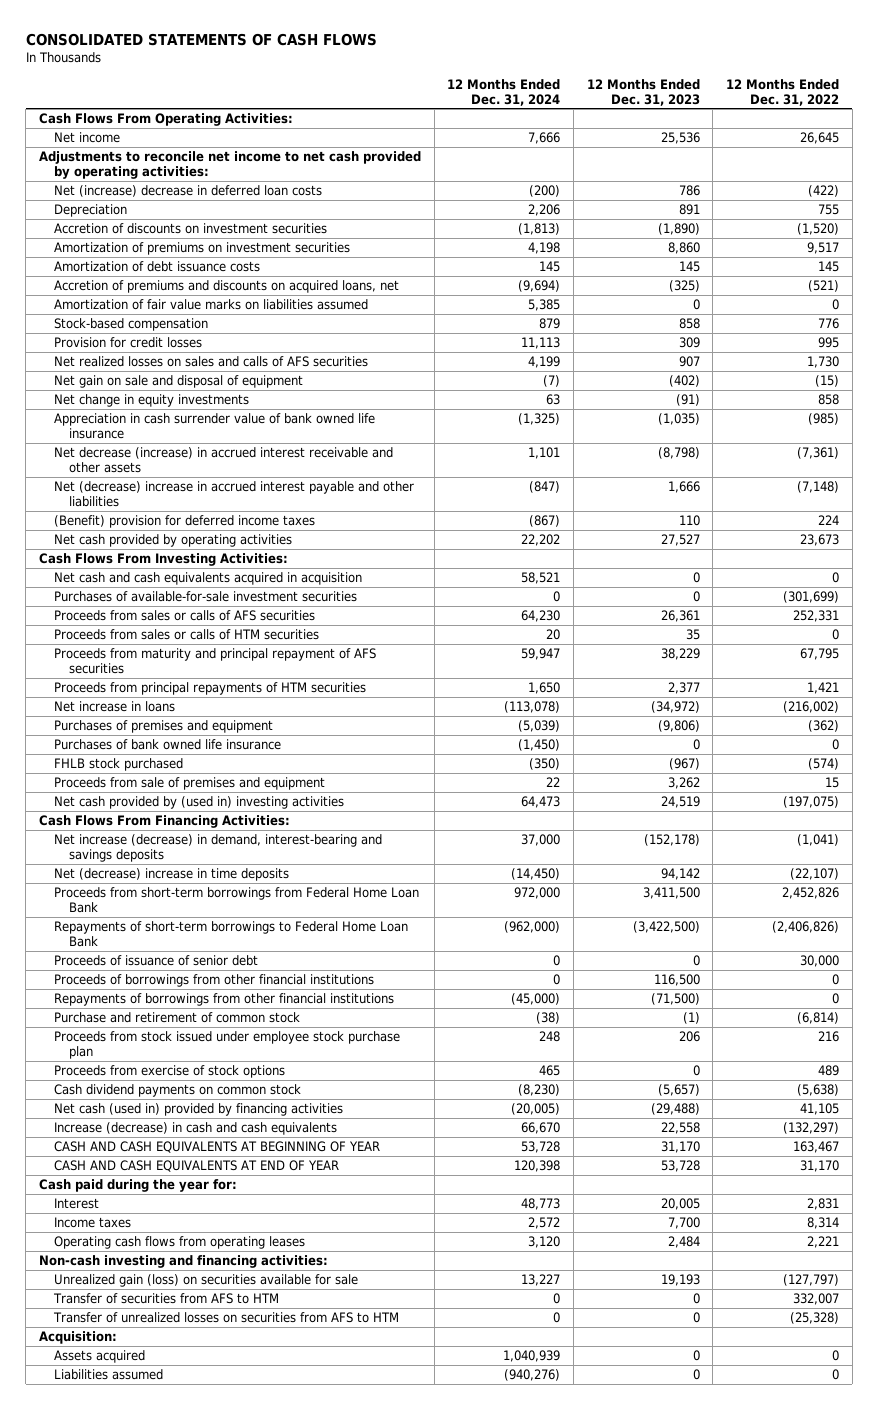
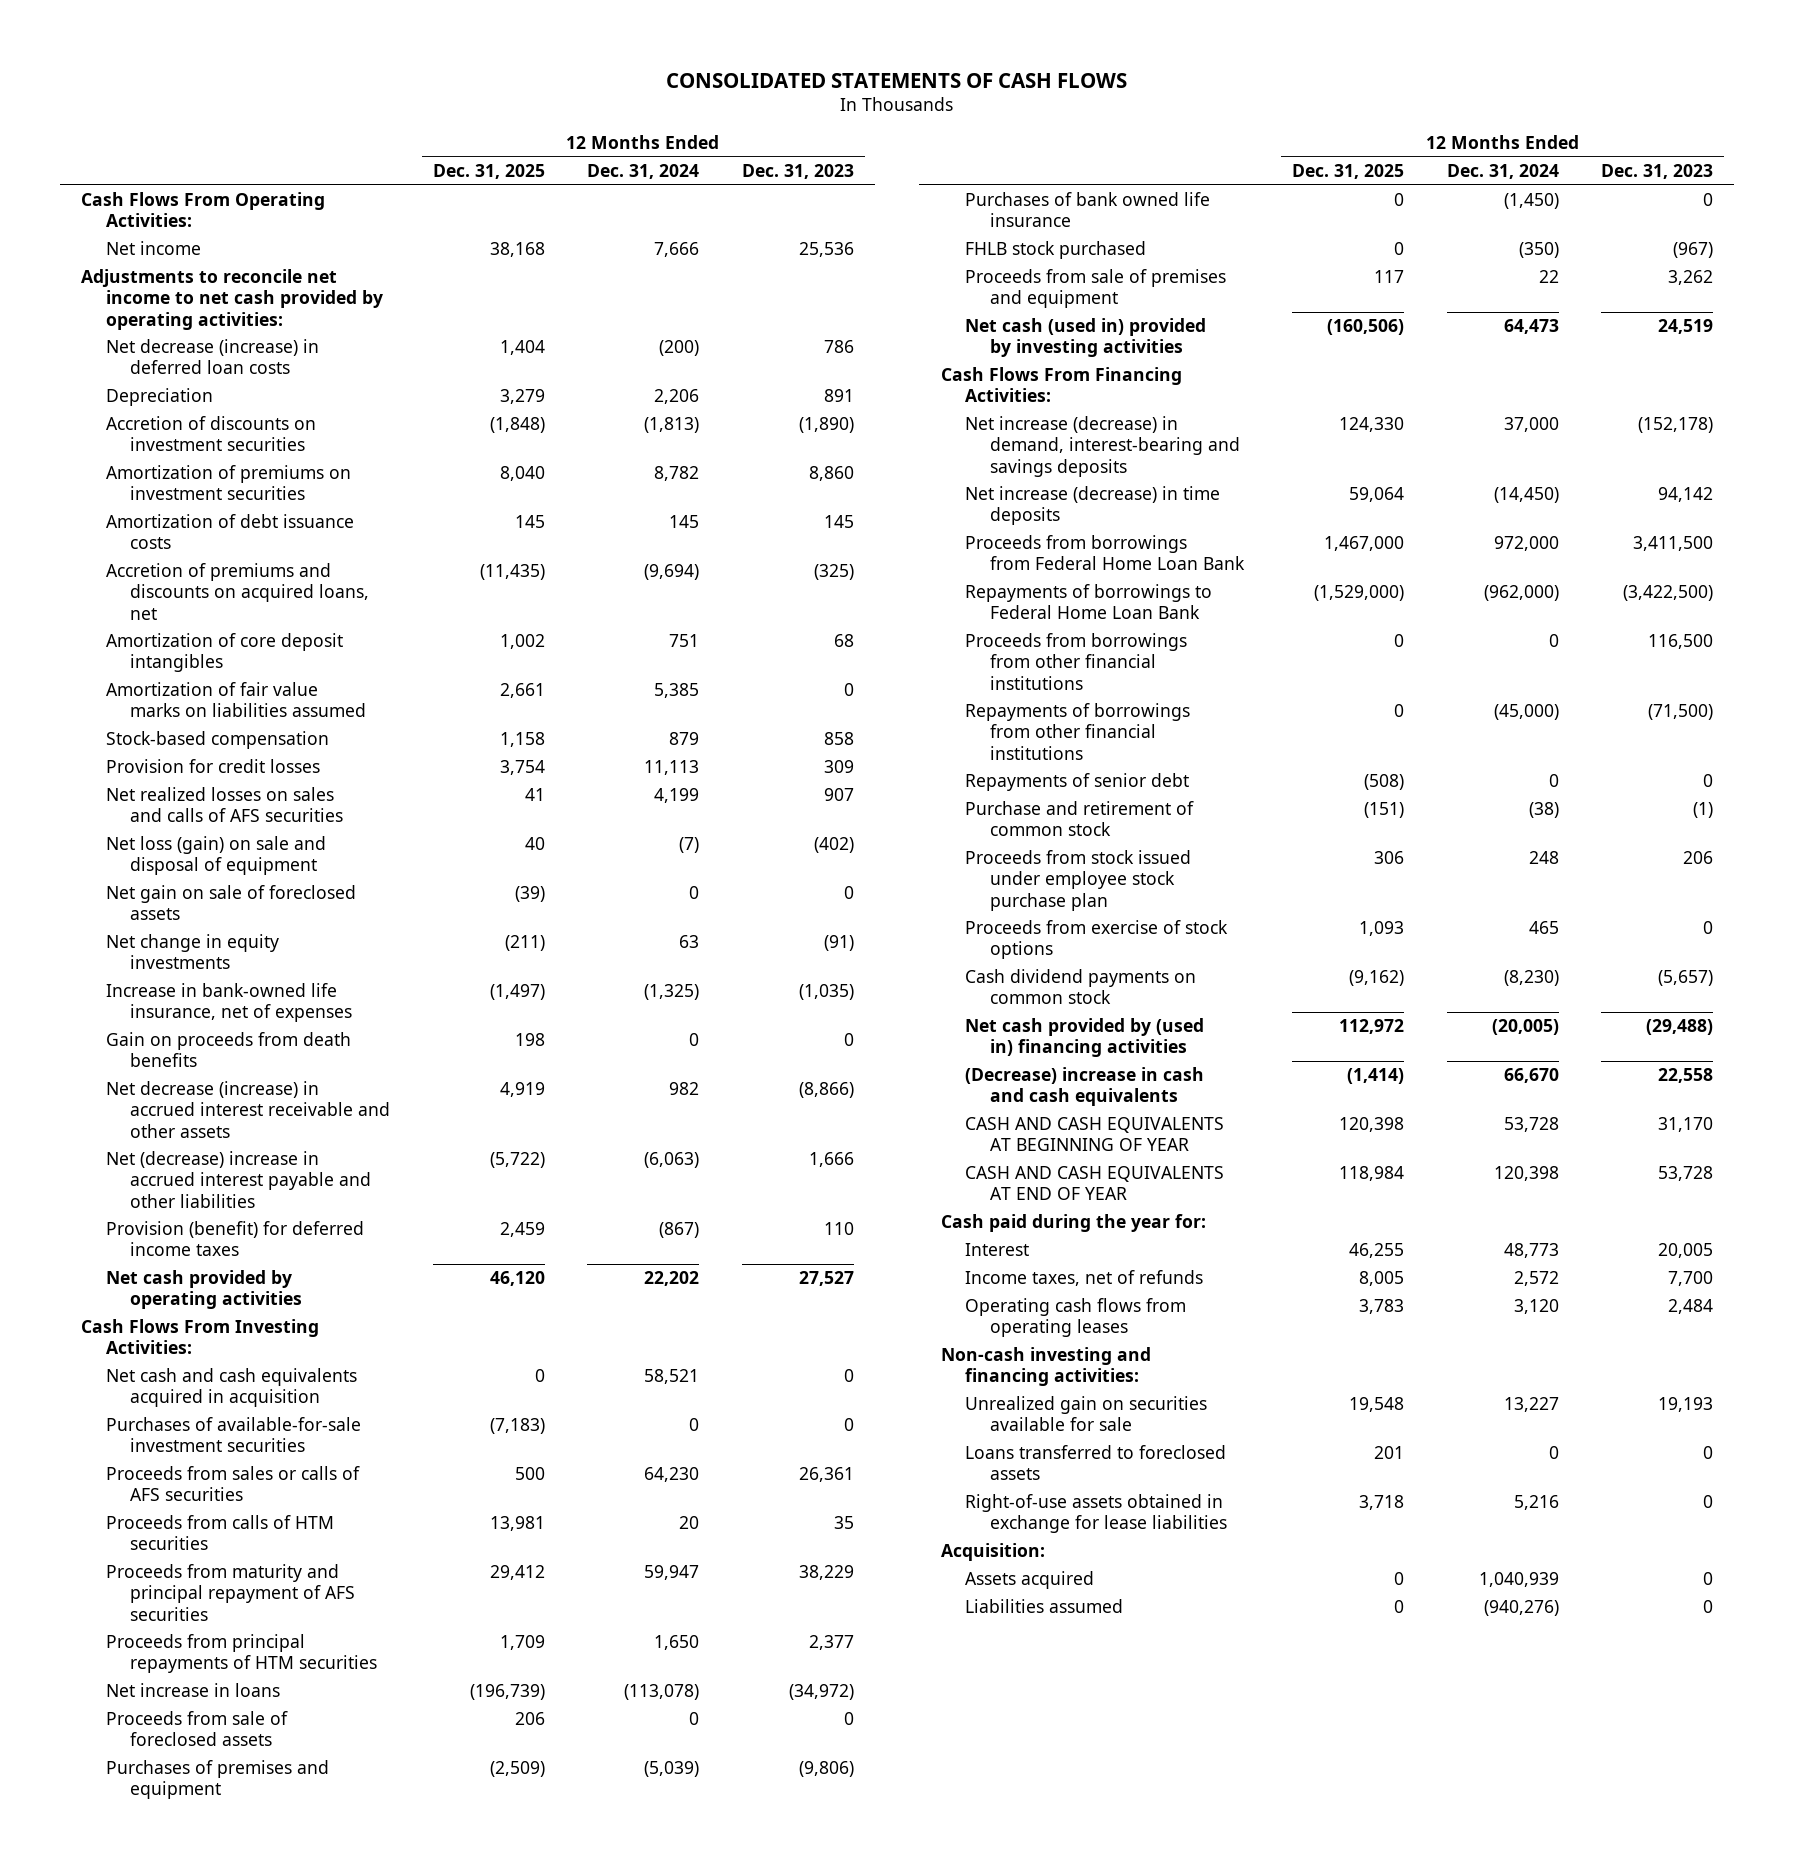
- | 12 Months Ended Dec. 31, 2024 | 12 Months Ended Dec. 31, 2023 | 12 Months Ended Dec. 31, 2022
+ | 12 Months Ended Dec. 31, 2025 | 12 Months Ended Dec. 31, 2024 | 12 Months Ended Dec. 31, 2023
- Net (increase) decrease in deferred loan costs | (200) | 786 | (422)
+ Net decrease (increase) in deferred loan costs | 1,404 | (200) | 786
- Amortization of premiums on investment securities | 4,198 | 8,860 | 9,517
+ Amortization of premiums on investment securities | 8,040 | 8,782 | 8,860
+ Amortization of core deposit intangibles | 1,002 | 751 | 68
- Net gain on sale and disposal of equipment | (7) | (402) | (15)
+ Net loss (gain) on sale and disposal of equipment | 40 | (7) | (402)
+ Net gain on sale of foreclosed assets | (39) | 0 | 0
- Appreciation in cash surrender value of bank owned life insurance | (1,325) | (1,035) | (985)
- Net decrease (increase) in accrued interest receivable and other assets | 1,101 | (8,798) | (7,361)
- Net (decrease) increase in accrued interest payable and other liabilities | (847) | 1,666 | (7,148)
- (Benefit) provision for deferred income taxes | (867) | 110 | 224
+ Increase in bank-owned life insurance, net of expenses | (1,497) | (1,325) | (1,035)
+ Gain on proceeds from death benefits | 198 | 0 | 0
+ Net decrease (increase) in accrued interest receivable and other assets | 4,919 | 982 | (8,866)
+ Net (decrease) increase in accrued interest payable and other liabilities | (5,722) | (6,063) | 1,666
+ Provision (benefit) for deferred income taxes | 2,459 | (867) | 110
- Proceeds from sales or calls of HTM securities | 20 | 35 | 0
+ Proceeds from calls of HTM securities | 13,981 | 20 | 35
+ Proceeds from sale of foreclosed assets | 206 | 0 | 0
- Net cash provided by (used in) investing activities | 64,473 | 24,519 | (197,075)
+ Net cash (used in) provided by investing activities | (160,506) | 64,473 | 24,519
- Net (decrease) increase in time deposits | (14,450) | 94,142 | (22,107)
- Proceeds from short-term borrowings from Federal Home Loan Bank | 972,000 | 3,411,500 | 2,452,826
- Repayments of short-term borrowings to Federal Home Loan Bank | (962,000) | (3,422,500) | (2,406,826)
- Proceeds of issuance of senior debt | 0 | 0 | 30,000
- Proceeds of borrowings from other financial institutions | 0 | 116,500 | 0
+ Net increase (decrease) in time deposits | 59,064 | (14,450) | 94,142
+ Proceeds from borrowings from Federal Home Loan Bank | 1,467,000 | 972,000 | 3,411,500
+ Repayments of borrowings to Federal Home Loan Bank | (1,529,000) | (962,000) | (3,422,500)
+ Proceeds from borrowings from other financial institutions | 0 | 0 | 116,500
+ Repayments of senior debt | (508) | 0 | 0
- Net cash (used in) provided by financing activities | (20,005) | (29,488) | 41,105
- Increase (decrease) in cash and cash equivalents | 66,670 | 22,558 | (132,297)
+ Net cash provided by (used in) financing activities | 112,972 | (20,005) | (29,488)
+ (Decrease) increase in cash and cash equivalents | (1,414) | 66,670 | 22,558
- Income taxes | 2,572 | 7,700 | 8,314
+ Income taxes, net of refunds | 8,005 | 2,572 | 7,700
- Unrealized gain (loss) on securities available for sale | 13,227 | 19,193 | (127,797)
- Transfer of securities from AFS to HTM | 0 | 0 | 332,007
- Transfer of unrealized losses on securities from AFS to HTM | 0 | 0 | (25,328)
+ Unrealized gain on securities available for sale | 19,548 | 13,227 | 19,193
+ Loans transferred to foreclosed assets | 201 | 0 | 0
+ Right-of-use assets obtained in exchange for lease liabilities | 3,718 | 5,216 | 0

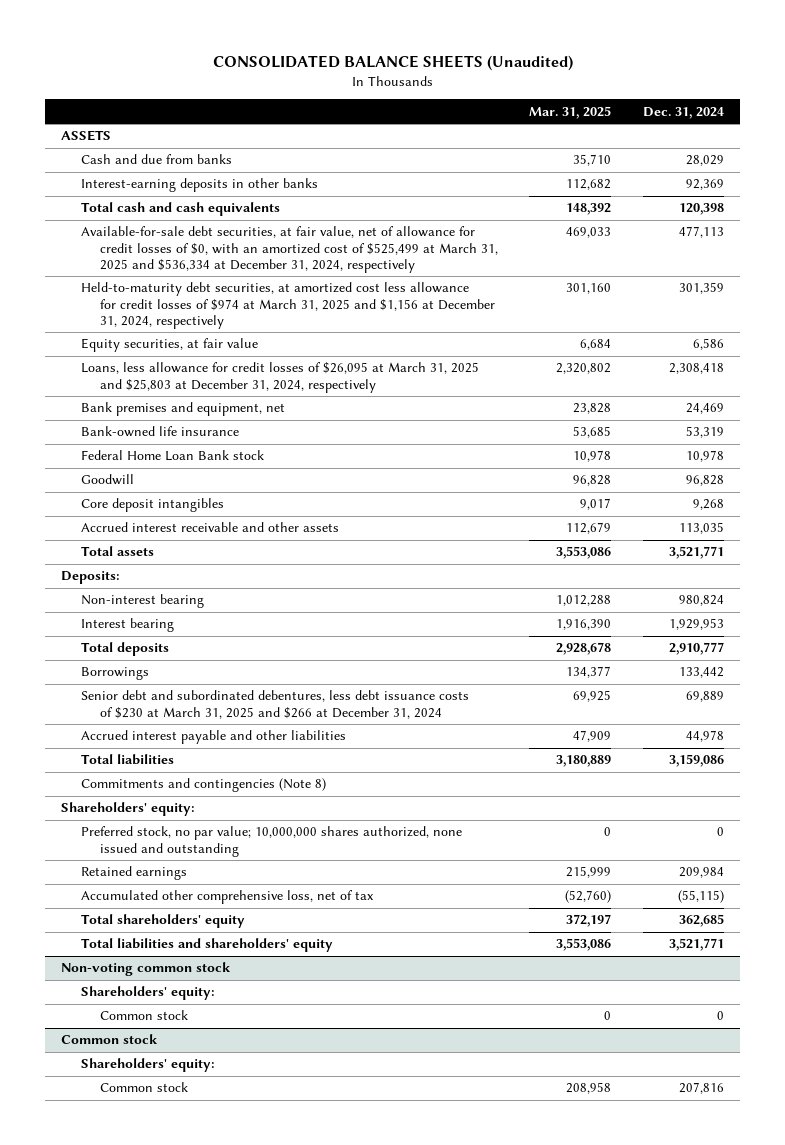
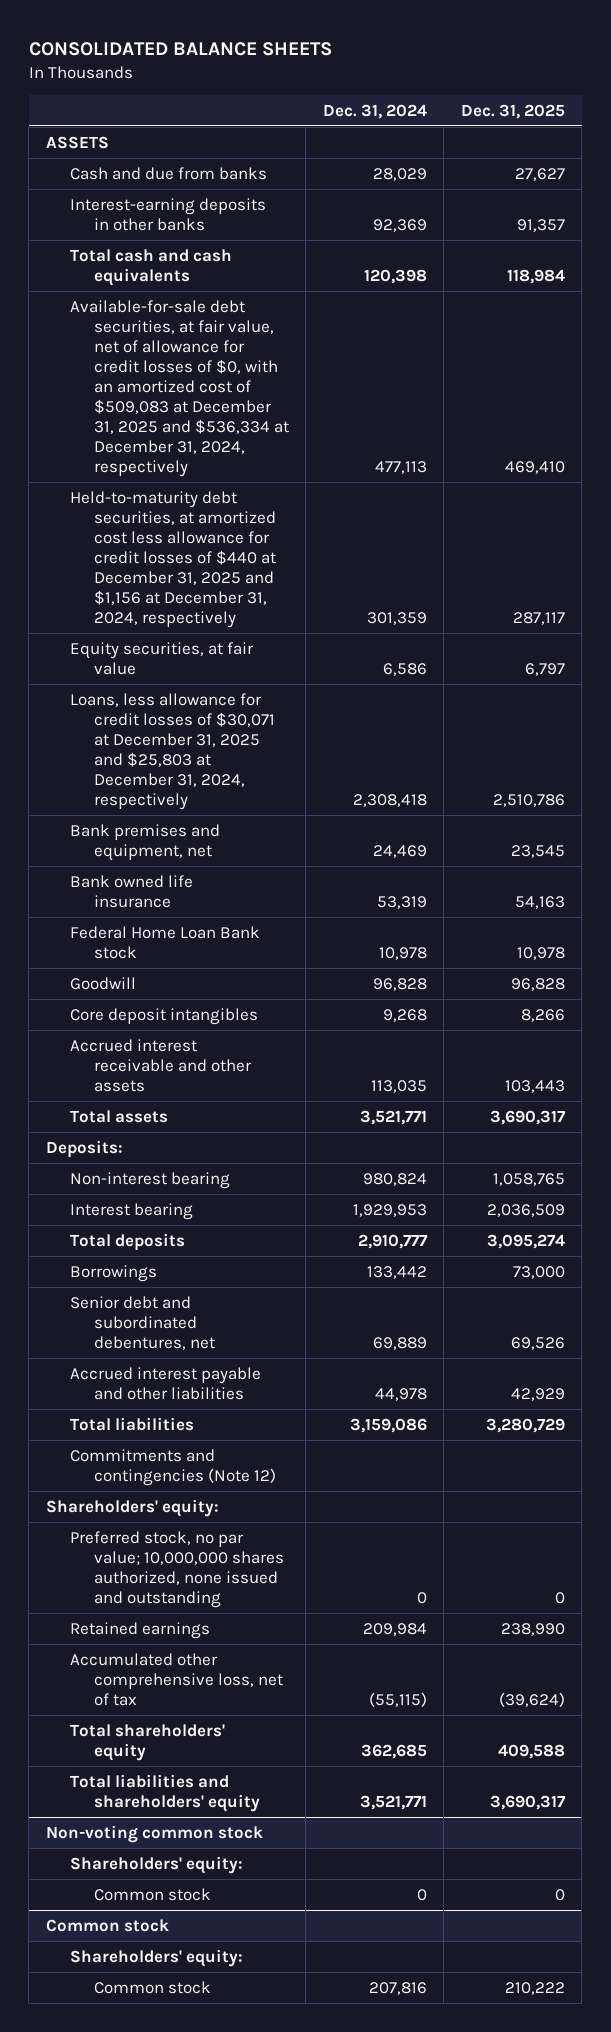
- CONSOLIDATED BALANCE SHEETS (Unaudited)
+ CONSOLIDATED BALANCE SHEETS
- | Mar. 31, 2025 | Dec. 31, 2024
+ | Dec. 31, 2024 | Dec. 31, 2025
- Available-for-sale debt securities, at fair value, net of allowance for credit losses of $0, with an amortized cost of $525,499 at March 31, 2025 and $536,334 at December 31, 2024, respectively | 469,033 | 477,113
- Held-to-maturity debt securities, at amortized cost less allowance for credit losses of $974 at March 31, 2025 and $1,156 at December 31, 2024, respectively | 301,160 | 301,359
+ Available-for-sale debt securities, at fair value, net of allowance for credit losses of $0, with an amortized cost of $509,083 at December 31, 2025 and $536,334 at December 31, 2024, respectively | 477,113 | 469,410
+ Held-to-maturity debt securities, at amortized cost less allowance for credit losses of $440 at December 31, 2025 and $1,156 at December 31, 2024, respectively | 301,359 | 287,117
- Loans, less allowance for credit losses of $26,095 at March 31, 2025 and $25,803 at December 31, 2024, respectively | 2,320,802 | 2,308,418
+ Loans, less allowance for credit losses of $30,071 at December 31, 2025 and $25,803 at December 31, 2024, respectively | 2,308,418 | 2,510,786
- Bank-owned life insurance | 53,685 | 53,319
+ Bank owned life insurance | 53,319 | 54,163
- Senior debt and subordinated debentures, less debt issuance costs of $230 at March 31, 2025 and $266 at December 31, 2024 | 69,925 | 69,889
+ Senior debt and subordinated debentures, net | 69,889 | 69,526
- Commitments and contingencies (Note 8)
+ Commitments and contingencies (Note 12)

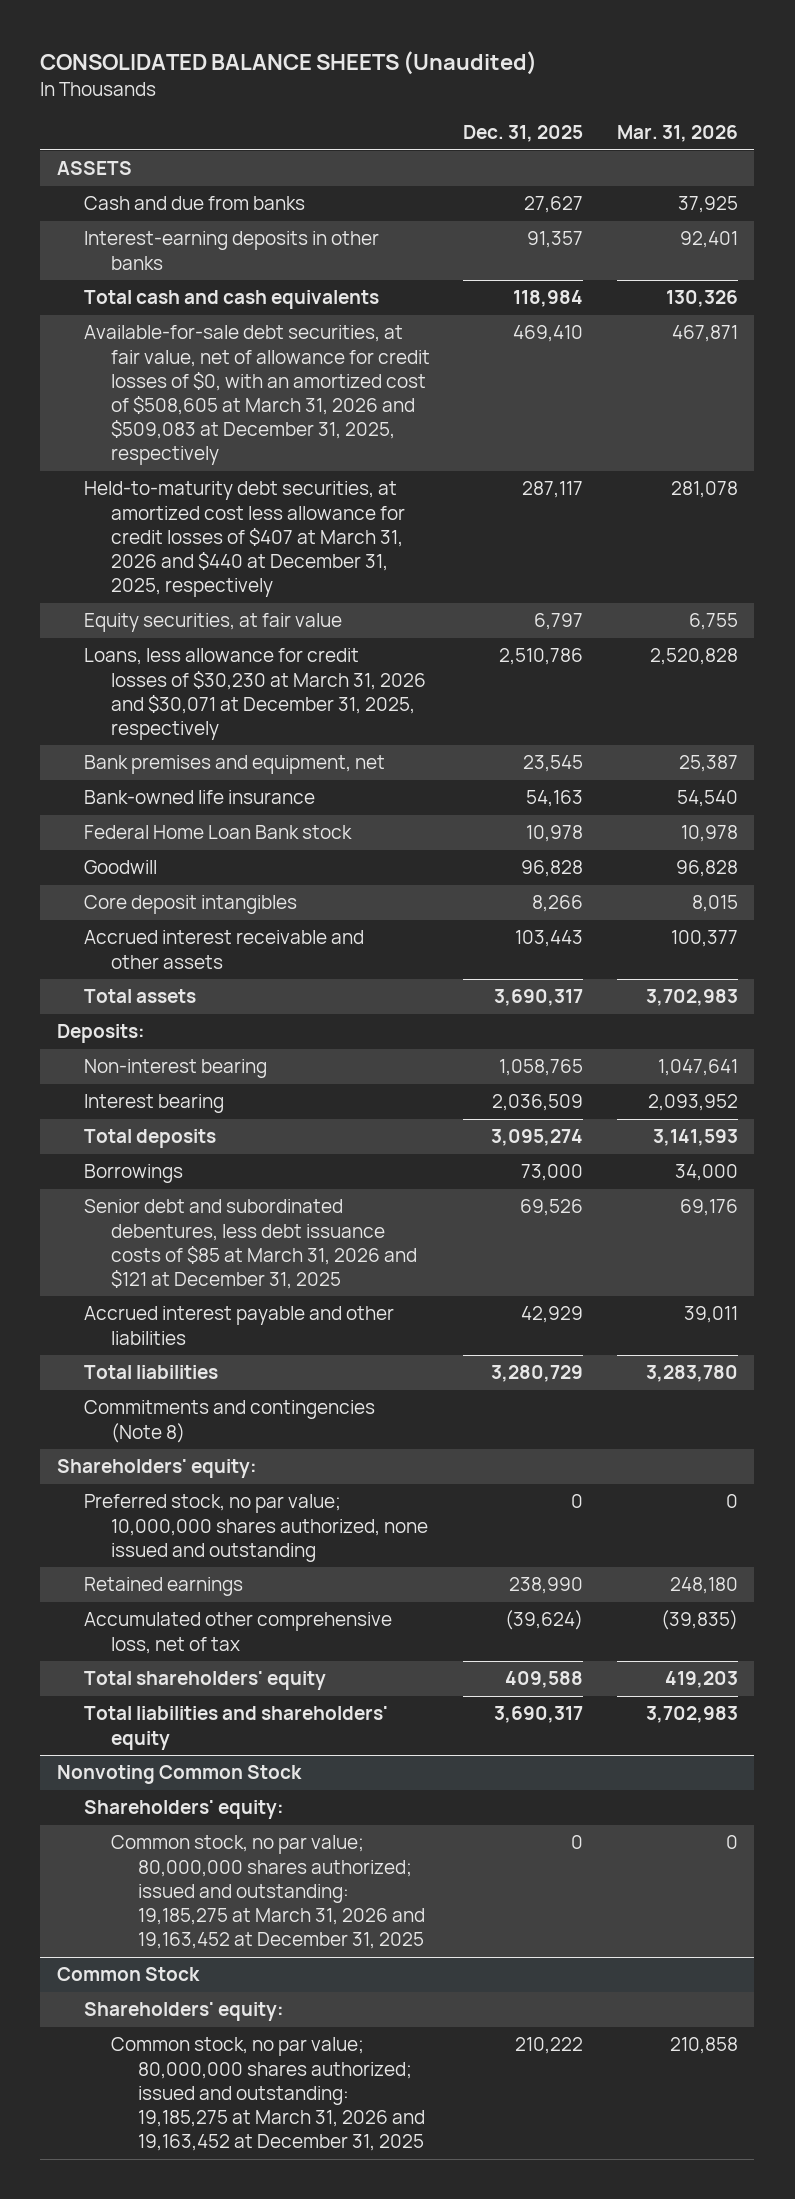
- CONSOLIDATED BALANCE SHEETS
+ CONSOLIDATED BALANCE SHEETS (Unaudited)
- | Dec. 31, 2024 | Dec. 31, 2025
+ | Dec. 31, 2025 | Mar. 31, 2026
- Available-for-sale debt securities, at fair value, net of allowance for credit losses of $0, with an amortized cost of $509,083 at December 31, 2025 and $536,334 at December 31, 2024, respectively | 477,113 | 469,410
- Held-to-maturity debt securities, at amortized cost less allowance for credit losses of $440 at December 31, 2025 and $1,156 at December 31, 2024, respectively | 301,359 | 287,117
+ Available-for-sale debt securities, at fair value, net of allowance for credit losses of $0, with an amortized cost of $508,605 at March 31, 2026 and $509,083 at December 31, 2025, respectively | 469,410 | 467,871
+ Held-to-maturity debt securities, at amortized cost less allowance for credit losses of $407 at March 31, 2026 and $440 at December 31, 2025, respectively | 287,117 | 281,078
- Loans, less allowance for credit losses of $30,071 at December 31, 2025 and $25,803 at December 31, 2024, respectively | 2,308,418 | 2,510,786
+ Loans, less allowance for credit losses of $30,230 at March 31, 2026 and $30,071 at December 31, 2025, respectively | 2,510,786 | 2,520,828
- Bank owned life insurance | 53,319 | 54,163
+ Bank-owned life insurance | 54,163 | 54,540
- Senior debt and subordinated debentures, net | 69,889 | 69,526
+ Senior debt and subordinated debentures, less debt issuance costs of $85 at March 31, 2026 and $121 at December 31, 2025 | 69,526 | 69,176
- Commitments and contingencies (Note 12)
+ Commitments and contingencies (Note 8)
- Non-voting common stock
+ Nonvoting Common Stock
- Common stock | 0 | 0
- Common stock
+ Common stock, no par value; 80,000,000 shares authorized; issued and outstanding: 19,185,275 at March 31, 2026 and 19,163,452 at December 31, 2025 | 0 | 0
+ Common Stock
- Common stock | 207,816 | 210,222
+ Common stock, no par value; 80,000,000 shares authorized; issued and outstanding: 19,185,275 at March 31, 2026 and 19,163,452 at December 31, 2025 | 210,222 | 210,858

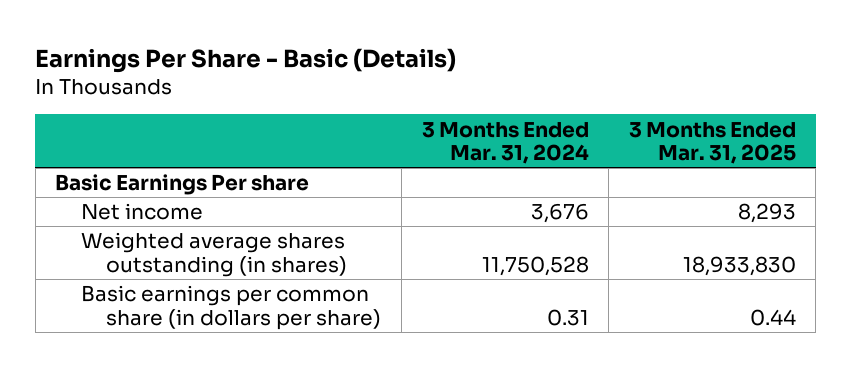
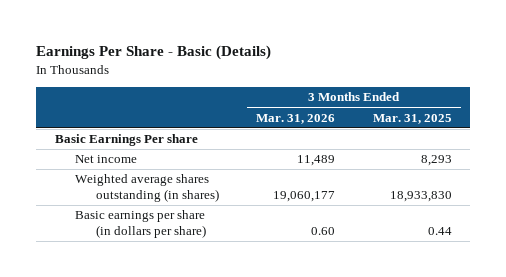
- | 3 Months Ended Mar. 31, 2024 | 3 Months Ended Mar. 31, 2025
+ | 3 Months Ended Mar. 31, 2026 | 3 Months Ended Mar. 31, 2025
- Basic earnings per common share (in dollars per share) | 0.31 | 0.44
+ Basic earnings per share (in dollars per share) | 0.60 | 0.44

